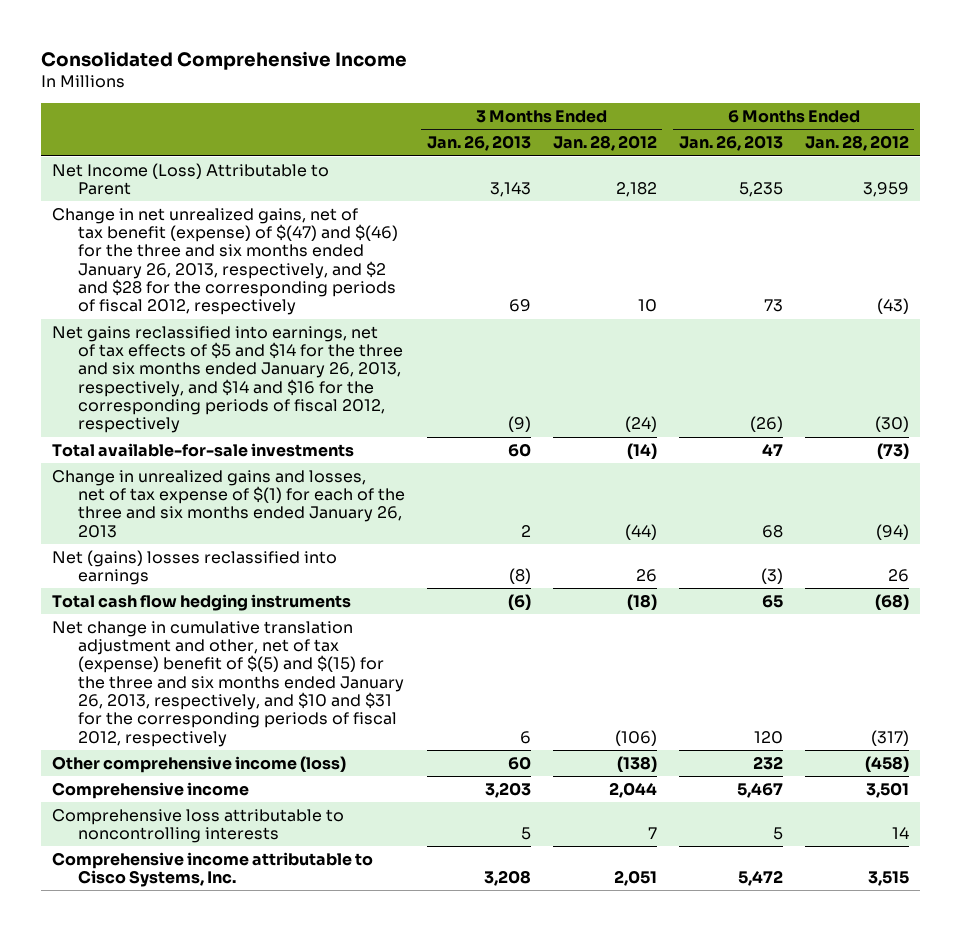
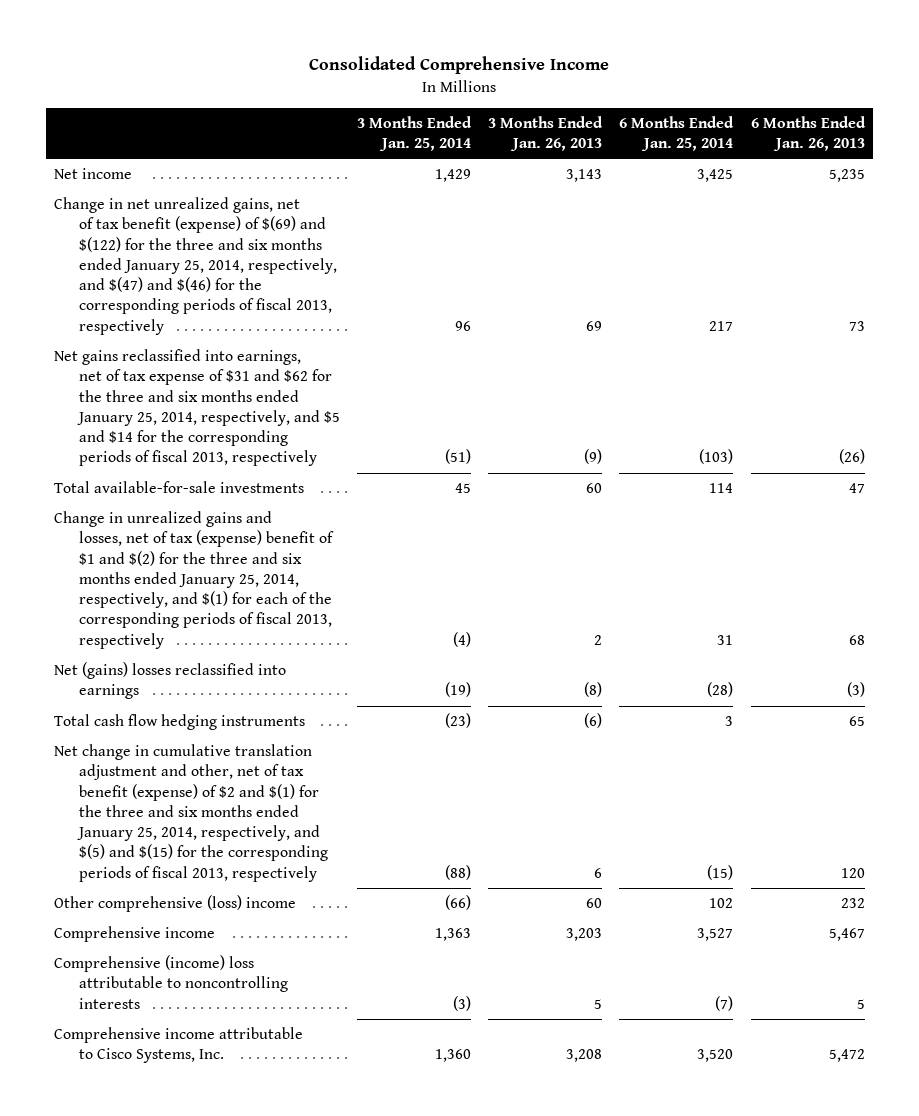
- | 3 Months Ended Jan. 26, 2013 | 3 Months Ended Jan. 28, 2012 | 6 Months Ended Jan. 26, 2013 | 6 Months Ended Jan. 28, 2012
+ | 3 Months Ended Jan. 25, 2014 | 3 Months Ended Jan. 26, 2013 | 6 Months Ended Jan. 25, 2014 | 6 Months Ended Jan. 26, 2013
- Net Income (Loss) Attributable to Parent | 3,143 | 2,182 | 5,235 | 3,959
- Change in net unrealized gains, net of tax benefit (expense) of $(47) and $(46) for the three and six months ended January 26, 2013, respectively, and $2 and $28 for the corresponding periods of fiscal 2012, respectively | 69 | 10 | 73 | (43)
- Net gains reclassified into earnings, net of tax effects of $5 and $14 for the three and six months ended January 26, 2013, respectively, and $14 and $16 for the corresponding periods of fiscal 2012, respectively | (9) | (24) | (26) | (30)
+ Net income | 1,429 | 3,143 | 3,425 | 5,235
+ Change in net unrealized gains, net of tax benefit (expense) of $(69) and $(122) for the three and six months ended January 25, 2014, respectively, and $(47) and $(46) for the corresponding periods of fiscal 2013, respectively | 96 | 69 | 217 | 73
+ Net gains reclassified into earnings, net of tax expense of $31 and $62 for the three and six months ended January 25, 2014, respectively, and $5 and $14 for the corresponding periods of fiscal 2013, respectively | (51) | (9) | (103) | (26)
- Change in unrealized gains and losses, net of tax expense of $(1) for each of the three and six months ended January 26, 2013 | 2 | (44) | 68 | (94)
+ Change in unrealized gains and losses, net of tax (expense) benefit of $1 and $(2) for the three and six months ended January 25, 2014, respectively, and $(1) for each of the corresponding periods of fiscal 2013, respectively | (4) | 2 | 31 | 68
- Net change in cumulative translation adjustment and other, net of tax (expense) benefit of $(5) and $(15) for the three and six months ended January 26, 2013, respectively, and $10 and $31 for the corresponding periods of fiscal 2012, respectively | 6 | (106) | 120 | (317)
- Other comprehensive income (loss) | 60 | (138) | 232 | (458)
+ Net change in cumulative translation adjustment and other, net of tax benefit (expense) of $2 and $(1) for the three and six months ended January 25, 2014, respectively, and $(5) and $(15) for the corresponding periods of fiscal 2013, respectively | (88) | 6 | (15) | 120
+ Other comprehensive (loss) income | (66) | 60 | 102 | 232
- Comprehensive loss attributable to noncontrolling interests | 5 | 7 | 5 | 14
+ Comprehensive (income) loss attributable to noncontrolling interests | (3) | 5 | (7) | 5

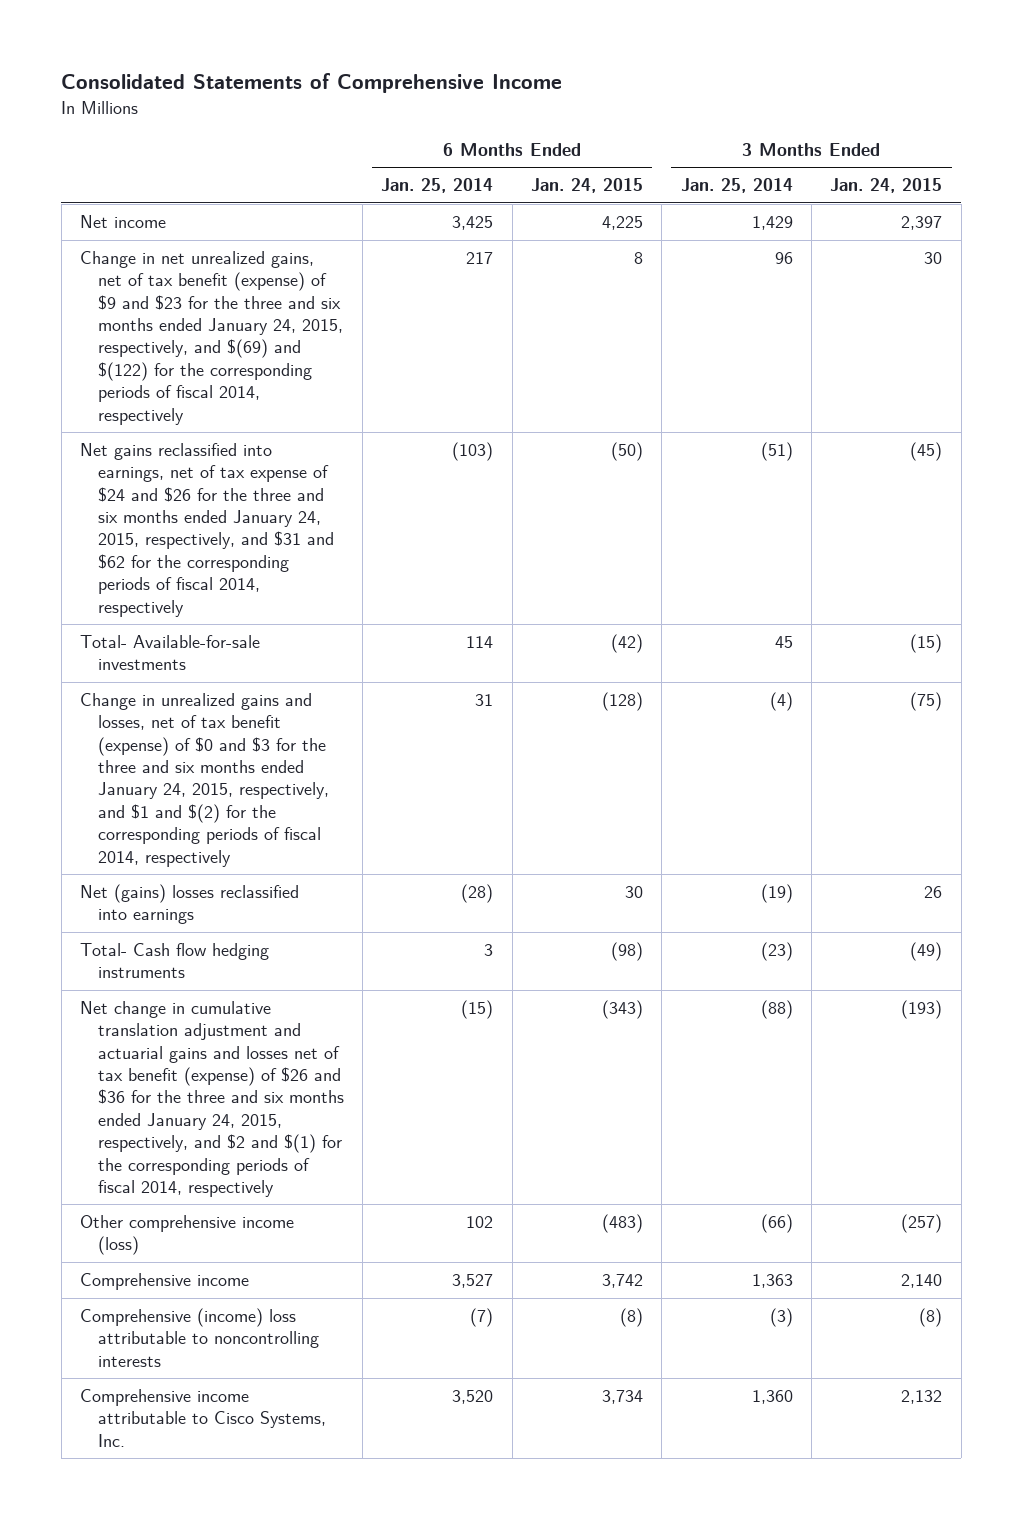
- Consolidated Comprehensive Income
+ Consolidated Statements of Comprehensive Income
- | 3 Months Ended Jan. 25, 2014 | 3 Months Ended Jan. 26, 2013 | 6 Months Ended Jan. 25, 2014 | 6 Months Ended Jan. 26, 2013
+ | 6 Months Ended Jan. 25, 2014 | 6 Months Ended Jan. 24, 2015 | 3 Months Ended Jan. 25, 2014 | 3 Months Ended Jan. 24, 2015
- Change in net unrealized gains, net of tax benefit (expense) of $(69) and $(122) for the three and six months ended January 25, 2014, respectively, and $(47) and $(46) for the corresponding periods of fiscal 2013, respectively | 96 | 69 | 217 | 73
- Net gains reclassified into earnings, net of tax expense of $31 and $62 for the three and six months ended January 25, 2014, respectively, and $5 and $14 for the corresponding periods of fiscal 2013, respectively | (51) | (9) | (103) | (26)
- Total available-for-sale investments | 45 | 60 | 114 | 47
- Change in unrealized gains and losses, net of tax (expense) benefit of $1 and $(2) for the three and six months ended January 25, 2014, respectively, and $(1) for each of the corresponding periods of fiscal 2013, respectively | (4) | 2 | 31 | 68
+ Change in net unrealized gains, net of tax benefit (expense) of $9 and $23 for the three and six months ended January 24, 2015, respectively, and $(69) and $(122) for the corresponding periods of fiscal 2014, respectively | 217 | 8 | 96 | 30
+ Net gains reclassified into earnings, net of tax expense of $24 and $26 for the three and six months ended January 24, 2015, respectively, and $31 and $62 for the corresponding periods of fiscal 2014, respectively | (103) | (50) | (51) | (45)
+ Total- Available-for-sale investments | 114 | (42) | 45 | (15)
+ Change in unrealized gains and losses, net of tax benefit (expense) of $0 and $3 for the three and six months ended January 24, 2015, respectively, and $1 and $(2) for the corresponding periods of fiscal 2014, respectively | 31 | (128) | (4) | (75)
- Total cash flow hedging instruments | (23) | (6) | 3 | 65
- Net change in cumulative translation adjustment and other, net of tax benefit (expense) of $2 and $(1) for the three and six months ended January 25, 2014, respectively, and $(5) and $(15) for the corresponding periods of fiscal 2013, respectively | (88) | 6 | (15) | 120
- Other comprehensive (loss) income | (66) | 60 | 102 | 232
+ Total- Cash flow hedging instruments | 3 | (98) | (23) | (49)
+ Net change in cumulative translation adjustment and actuarial gains and losses net of tax benefit (expense) of $26 and $36 for the three and six months ended January 24, 2015, respectively, and $2 and $(1) for the corresponding periods of fiscal 2014, respectively | (15) | (343) | (88) | (193)
+ Other comprehensive income (loss) | 102 | (483) | (66) | (257)

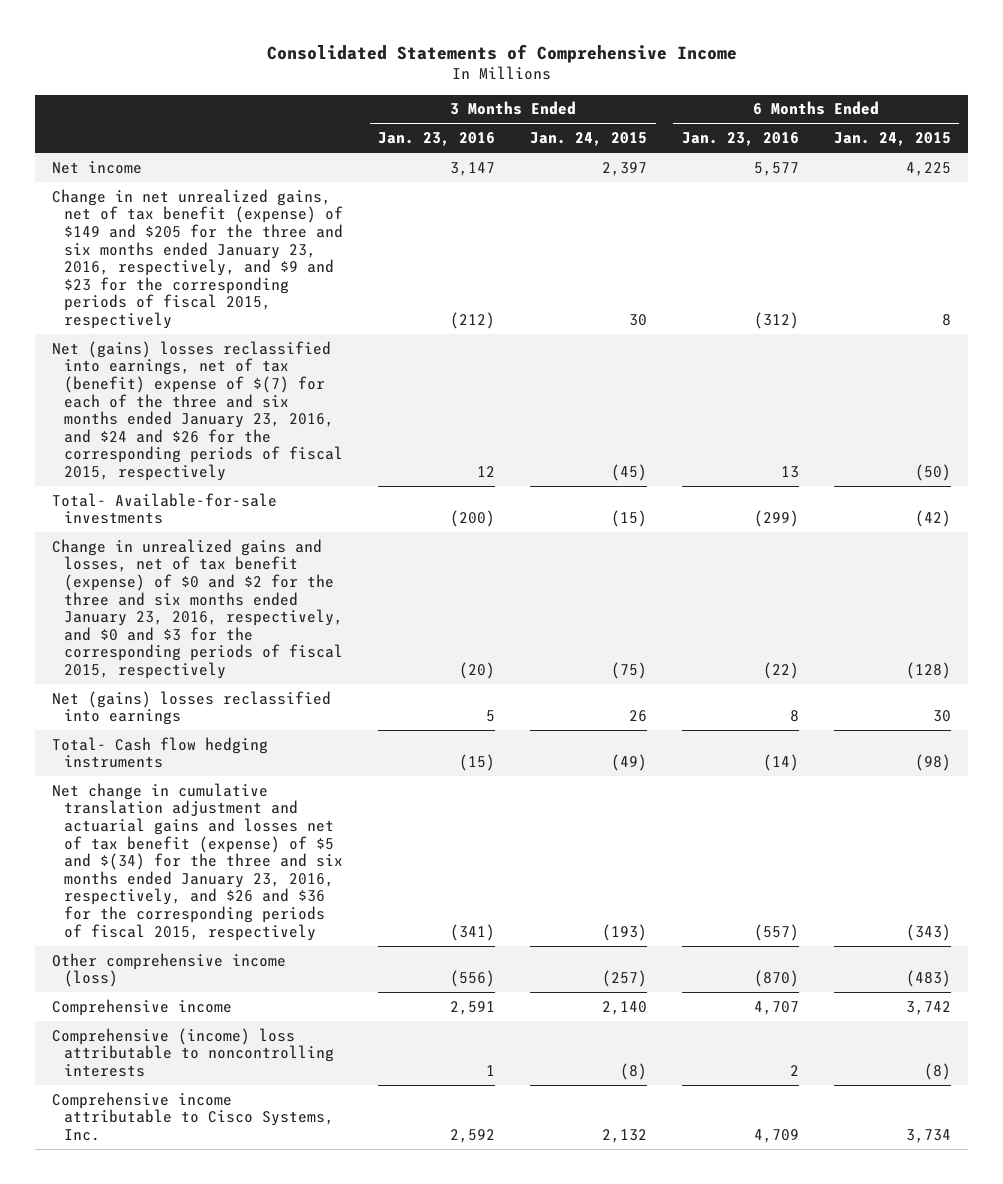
- | 6 Months Ended Jan. 25, 2014 | 6 Months Ended Jan. 24, 2015 | 3 Months Ended Jan. 25, 2014 | 3 Months Ended Jan. 24, 2015
+ | 3 Months Ended Jan. 23, 2016 | 3 Months Ended Jan. 24, 2015 | 6 Months Ended Jan. 23, 2016 | 6 Months Ended Jan. 24, 2015
- Change in net unrealized gains, net of tax benefit (expense) of $9 and $23 for the three and six months ended January 24, 2015, respectively, and $(69) and $(122) for the corresponding periods of fiscal 2014, respectively | 217 | 8 | 96 | 30
- Net gains reclassified into earnings, net of tax expense of $24 and $26 for the three and six months ended January 24, 2015, respectively, and $31 and $62 for the corresponding periods of fiscal 2014, respectively | (103) | (50) | (51) | (45)
+ Change in net unrealized gains, net of tax benefit (expense) of $149 and $205 for the three and six months ended January 23, 2016, respectively, and $9 and $23 for the corresponding periods of fiscal 2015, respectively | (212) | 30 | (312) | 8
+ Net (gains) losses reclassified into earnings, net of tax (benefit) expense of $(7) for each of the three and six months ended January 23, 2016, and $24 and $26 for the corresponding periods of fiscal 2015, respectively | 12 | (45) | 13 | (50)
- Change in unrealized gains and losses, net of tax benefit (expense) of $0 and $3 for the three and six months ended January 24, 2015, respectively, and $1 and $(2) for the corresponding periods of fiscal 2014, respectively | 31 | (128) | (4) | (75)
+ Change in unrealized gains and losses, net of tax benefit (expense) of $0 and $2 for the three and six months ended January 23, 2016, respectively, and $0 and $3 for the corresponding periods of fiscal 2015, respectively | (20) | (75) | (22) | (128)
- Net change in cumulative translation adjustment and actuarial gains and losses net of tax benefit (expense) of $26 and $36 for the three and six months ended January 24, 2015, respectively, and $2 and $(1) for the corresponding periods of fiscal 2014, respectively | (15) | (343) | (88) | (193)
+ Net change in cumulative translation adjustment and actuarial gains and losses net of tax benefit (expense) of $5 and $(34) for the three and six months ended January 23, 2016, respectively, and $26 and $36 for the corresponding periods of fiscal 2015, respectively | (341) | (193) | (557) | (343)

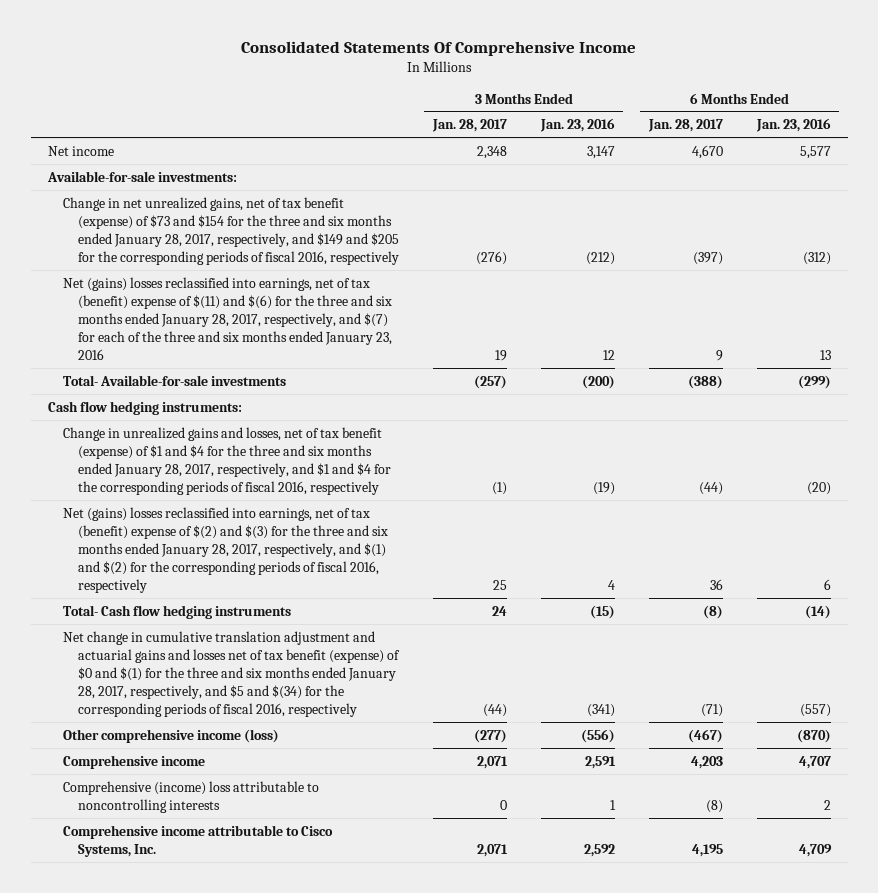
- Consolidated Statements of Comprehensive Income
+ Consolidated Statements Of Comprehensive Income
- | 3 Months Ended Jan. 23, 2016 | 3 Months Ended Jan. 24, 2015 | 6 Months Ended Jan. 23, 2016 | 6 Months Ended Jan. 24, 2015
+ | 3 Months Ended Jan. 28, 2017 | 3 Months Ended Jan. 23, 2016 | 6 Months Ended Jan. 28, 2017 | 6 Months Ended Jan. 23, 2016
- Change in net unrealized gains, net of tax benefit (expense) of $149 and $205 for the three and six months ended January 23, 2016, respectively, and $9 and $23 for the corresponding periods of fiscal 2015, respectively | (212) | 30 | (312) | 8
- Net (gains) losses reclassified into earnings, net of tax (benefit) expense of $(7) for each of the three and six months ended January 23, 2016, and $24 and $26 for the corresponding periods of fiscal 2015, respectively | 12 | (45) | 13 | (50)
+ Available-for-sale investments:
+ Change in net unrealized gains, net of tax benefit (expense) of $73 and $154 for the three and six months ended January 28, 2017, respectively, and $149 and $205 for the corresponding periods of fiscal 2016, respectively | (276) | (212) | (397) | (312)
+ Net (gains) losses reclassified into earnings, net of tax (benefit) expense of $(11) and $(6) for the three and six months ended January 28, 2017, respectively, and $(7) for each of the three and six months ended January 23, 2016 | 19 | 12 | 9 | 13
- Change in unrealized gains and losses, net of tax benefit (expense) of $0 and $2 for the three and six months ended January 23, 2016, respectively, and $0 and $3 for the corresponding periods of fiscal 2015, respectively | (20) | (75) | (22) | (128)
- Net (gains) losses reclassified into earnings | 5 | 26 | 8 | 30
+ Cash flow hedging instruments:
+ Change in unrealized gains and losses, net of tax benefit (expense) of $1 and $4 for the three and six months ended January 28, 2017, respectively, and $1 and $4 for the corresponding periods of fiscal 2016, respectively | (1) | (19) | (44) | (20)
+ Net (gains) losses reclassified into earnings, net of tax (benefit) expense of $(2) and $(3) for the three and six months ended January 28, 2017, respectively, and $(1) and $(2) for the corresponding periods of fiscal 2016, respectively | 25 | 4 | 36 | 6
- Net change in cumulative translation adjustment and actuarial gains and losses net of tax benefit (expense) of $5 and $(34) for the three and six months ended January 23, 2016, respectively, and $26 and $36 for the corresponding periods of fiscal 2015, respectively | (341) | (193) | (557) | (343)
+ Net change in cumulative translation adjustment and actuarial gains and losses net of tax benefit (expense) of $0 and $(1) for the three and six months ended January 28, 2017, respectively, and $5 and $(34) for the corresponding periods of fiscal 2016, respectively | (44) | (341) | (71) | (557)

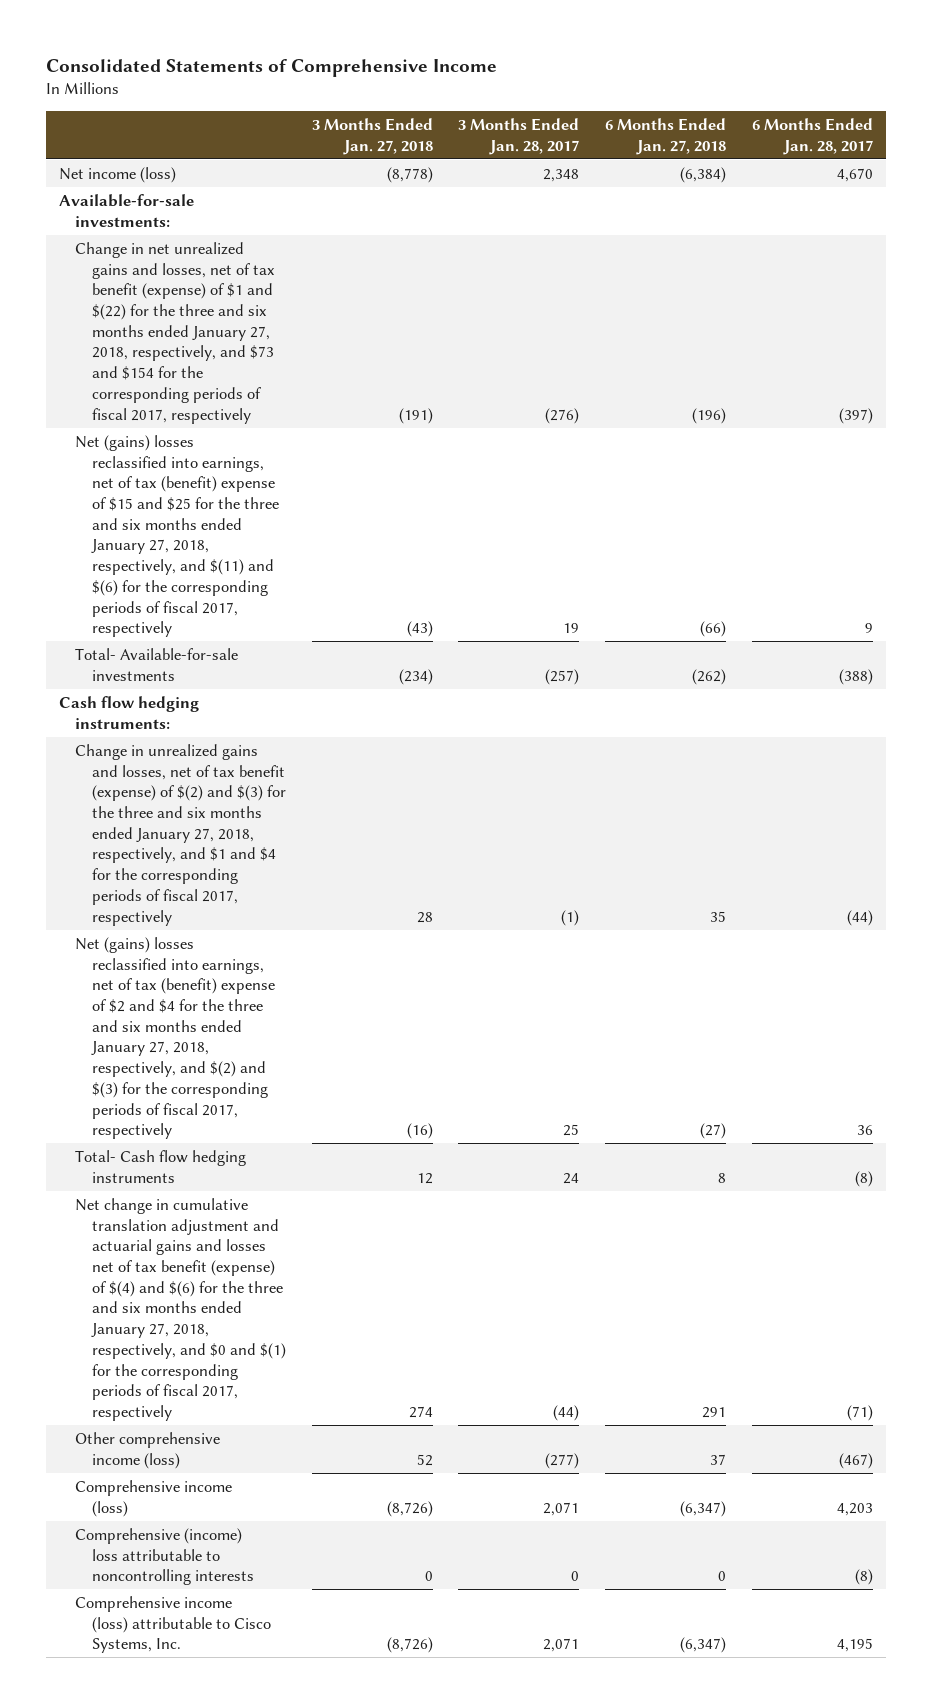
- Consolidated Statements Of Comprehensive Income
+ Consolidated Statements of Comprehensive Income
- | 3 Months Ended Jan. 28, 2017 | 3 Months Ended Jan. 23, 2016 | 6 Months Ended Jan. 28, 2017 | 6 Months Ended Jan. 23, 2016
+ | 3 Months Ended Jan. 27, 2018 | 3 Months Ended Jan. 28, 2017 | 6 Months Ended Jan. 27, 2018 | 6 Months Ended Jan. 28, 2017
- Net income | 2,348 | 3,147 | 4,670 | 5,577
+ Net income (loss) | (8,778) | 2,348 | (6,384) | 4,670
- Change in net unrealized gains, net of tax benefit (expense) of $73 and $154 for the three and six months ended January 28, 2017, respectively, and $149 and $205 for the corresponding periods of fiscal 2016, respectively | (276) | (212) | (397) | (312)
- Net (gains) losses reclassified into earnings, net of tax (benefit) expense of $(11) and $(6) for the three and six months ended January 28, 2017, respectively, and $(7) for each of the three and six months ended January 23, 2016 | 19 | 12 | 9 | 13
+ Change in net unrealized gains and losses, net of tax benefit (expense) of $1 and $(22) for the three and six months ended January 27, 2018, respectively, and $73 and $154 for the corresponding periods of fiscal 2017, respectively | (191) | (276) | (196) | (397)
+ Net (gains) losses reclassified into earnings, net of tax (benefit) expense of $15 and $25 for the three and six months ended January 27, 2018, respectively, and $(11) and $(6) for the corresponding periods of fiscal 2017, respectively | (43) | 19 | (66) | 9
- Change in unrealized gains and losses, net of tax benefit (expense) of $1 and $4 for the three and six months ended January 28, 2017, respectively, and $1 and $4 for the corresponding periods of fiscal 2016, respectively | (1) | (19) | (44) | (20)
- Net (gains) losses reclassified into earnings, net of tax (benefit) expense of $(2) and $(3) for the three and six months ended January 28, 2017, respectively, and $(1) and $(2) for the corresponding periods of fiscal 2016, respectively | 25 | 4 | 36 | 6
+ Change in unrealized gains and losses, net of tax benefit (expense) of $(2) and $(3) for the three and six months ended January 27, 2018, respectively, and $1 and $4 for the corresponding periods of fiscal 2017, respectively | 28 | (1) | 35 | (44)
+ Net (gains) losses reclassified into earnings, net of tax (benefit) expense of $2 and $4 for the three and six months ended January 27, 2018, respectively, and $(2) and $(3) for the corresponding periods of fiscal 2017, respectively | (16) | 25 | (27) | 36
- Net change in cumulative translation adjustment and actuarial gains and losses net of tax benefit (expense) of $0 and $(1) for the three and six months ended January 28, 2017, respectively, and $5 and $(34) for the corresponding periods of fiscal 2016, respectively | (44) | (341) | (71) | (557)
+ Net change in cumulative translation adjustment and actuarial gains and losses net of tax benefit (expense) of $(4) and $(6) for the three and six months ended January 27, 2018, respectively, and $0 and $(1) for the corresponding periods of fiscal 2017, respectively | 274 | (44) | 291 | (71)
- Comprehensive income | 2,071 | 2,591 | 4,203 | 4,707
+ Comprehensive income (loss) | (8,726) | 2,071 | (6,347) | 4,203
- Comprehensive income attributable to Cisco Systems, Inc. | 2,071 | 2,592 | 4,195 | 4,709
+ Comprehensive income (loss) attributable to Cisco Systems, Inc. | (8,726) | 2,071 | (6,347) | 4,195

